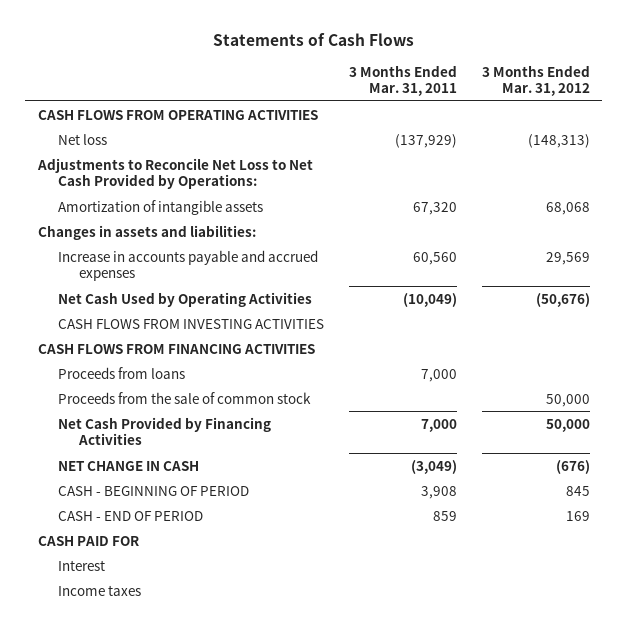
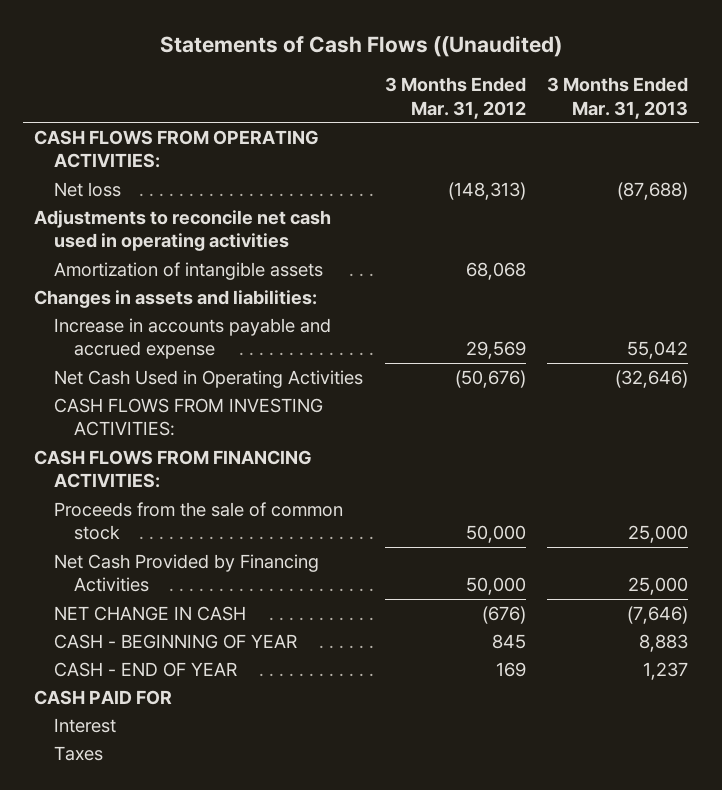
- Statements of Cash Flows
+ Statements of Cash Flows ((Unaudited)
- | 3 Months Ended Mar. 31, 2011 | 3 Months Ended Mar. 31, 2012
+ | 3 Months Ended Mar. 31, 2012 | 3 Months Ended Mar. 31, 2013
- CASH FLOWS FROM OPERATING ACTIVITIES
+ CASH FLOWS FROM OPERATING ACTIVITIES:
- Adjustments to Reconcile Net Loss to Net Cash Provided by Operations:
+ Adjustments to reconcile net cash used in operating activities
- Increase in accounts payable and accrued expenses | 60,560 | 29,569
- Net Cash Used by Operating Activities | (10,049) | (50,676)
- CASH FLOWS FROM INVESTING ACTIVITIES
- CASH FLOWS FROM FINANCING ACTIVITIES
- Proceeds from loans | 7,000 |
+ Increase in accounts payable and accrued expense | 29,569 | 55,042
+ Net Cash Used in Operating Activities | (50,676) | (32,646)
+ CASH FLOWS FROM INVESTING ACTIVITIES:
+ CASH FLOWS FROM FINANCING ACTIVITIES:
- CASH - BEGINNING OF PERIOD | 3,908 | 845
- CASH - END OF PERIOD | 859 | 169
+ CASH - BEGINNING OF YEAR | 845 | 8,883
+ CASH - END OF YEAR | 169 | 1,237
- Income taxes
+ Taxes

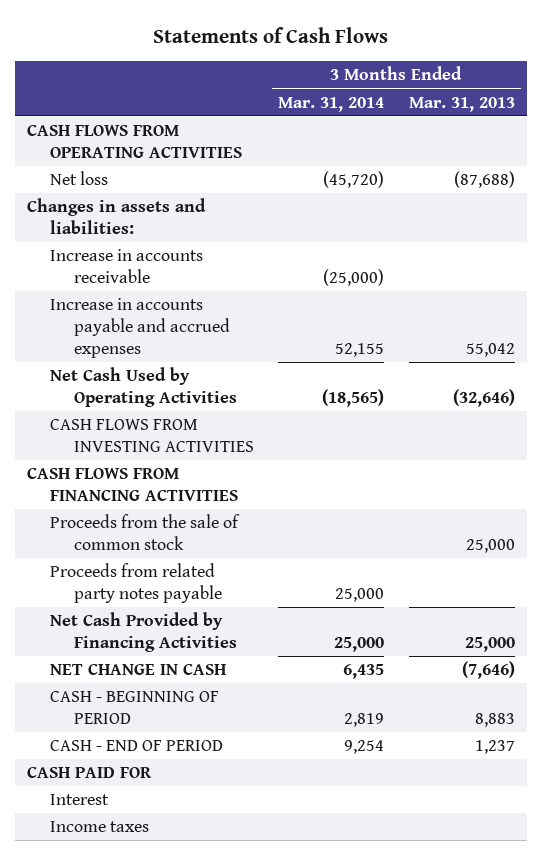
- Statements of Cash Flows ((Unaudited)
+ Statements of Cash Flows
- | 3 Months Ended Mar. 31, 2012 | 3 Months Ended Mar. 31, 2013
+ | 3 Months Ended Mar. 31, 2014 | 3 Months Ended Mar. 31, 2013
- CASH FLOWS FROM OPERATING ACTIVITIES:
+ CASH FLOWS FROM OPERATING ACTIVITIES
- Adjustments to reconcile net cash used in operating activities
- Amortization of intangible assets | 68,068 |
- Increase in accounts payable and accrued expense | 29,569 | 55,042
- Net Cash Used in Operating Activities | (50,676) | (32,646)
- CASH FLOWS FROM INVESTING ACTIVITIES:
- CASH FLOWS FROM FINANCING ACTIVITIES:
+ Increase in accounts receivable | (25,000) |
+ Increase in accounts payable and accrued expenses | 52,155 | 55,042
+ Net Cash Used by Operating Activities | (18,565) | (32,646)
+ CASH FLOWS FROM INVESTING ACTIVITIES
+ CASH FLOWS FROM FINANCING ACTIVITIES
+ Proceeds from related party notes payable | 25,000 |
- CASH - BEGINNING OF YEAR | 845 | 8,883
- CASH - END OF YEAR | 169 | 1,237
+ CASH - BEGINNING OF PERIOD | 2,819 | 8,883
+ CASH - END OF PERIOD | 9,254 | 1,237
- Taxes
+ Income taxes

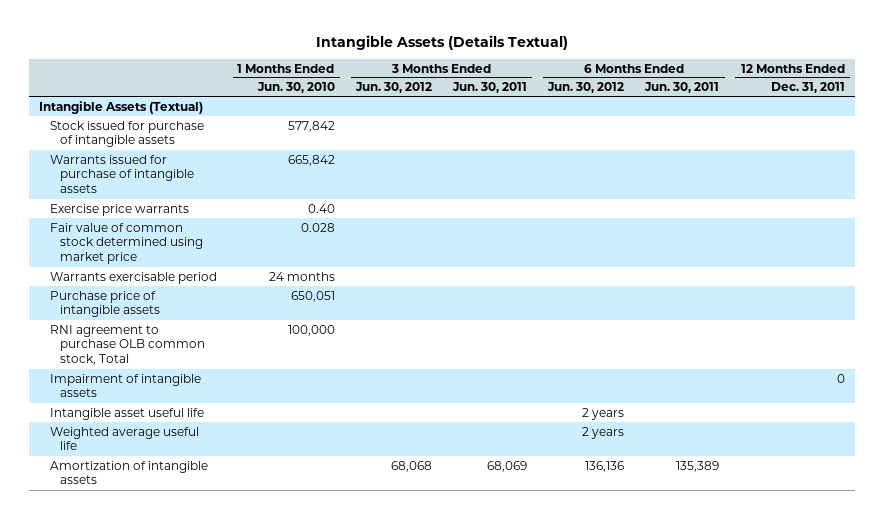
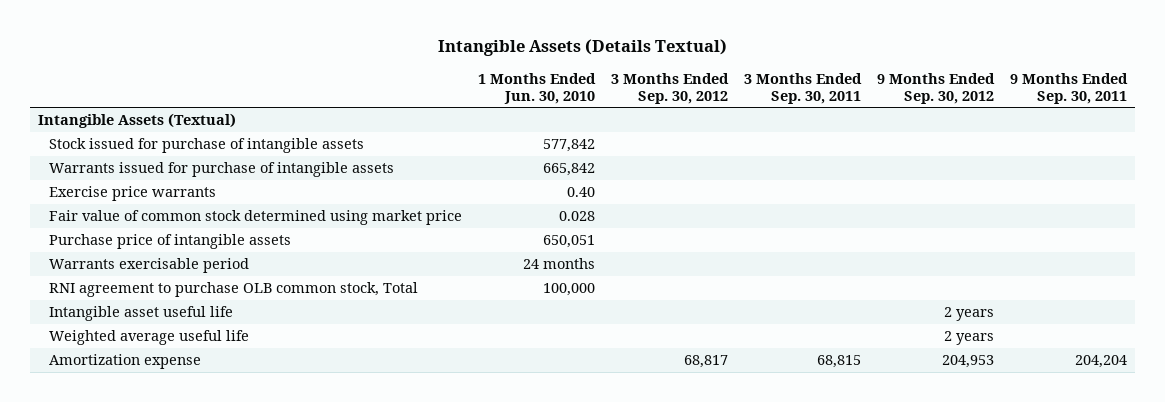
- | 1 Months Ended Jun. 30, 2010 | 3 Months Ended Jun. 30, 2012 | 3 Months Ended Jun. 30, 2011 | 6 Months Ended Jun. 30, 2012 | 6 Months Ended Jun. 30, 2011 | 12 Months Ended Dec. 31, 2011
+ | 1 Months Ended Jun. 30, 2010 | 3 Months Ended Sep. 30, 2012 | 3 Months Ended Sep. 30, 2011 | 9 Months Ended Sep. 30, 2012 | 9 Months Ended Sep. 30, 2011
moved down: Warrants exercisable period | 24 months | | | |
- Impairment of intangible assets | | | | | | 0
- Amortization of intangible assets | | 68,068 | 68,069 | 136,136 | 135,389 |
+ Amortization expense | | 68,817 | 68,815 | 204,953 | 204,204

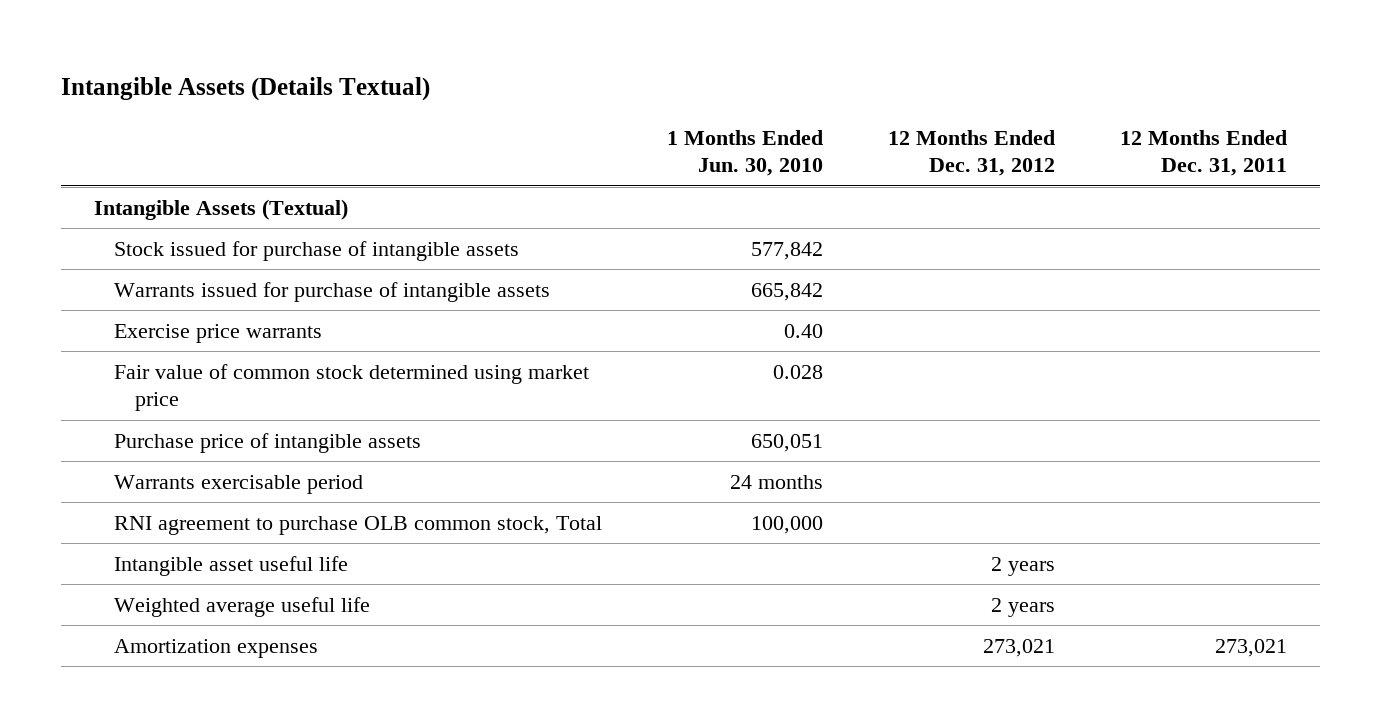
- | 1 Months Ended Jun. 30, 2010 | 3 Months Ended Sep. 30, 2012 | 3 Months Ended Sep. 30, 2011 | 9 Months Ended Sep. 30, 2012 | 9 Months Ended Sep. 30, 2011
+ | 1 Months Ended Jun. 30, 2010 | 12 Months Ended Dec. 31, 2012 | 12 Months Ended Dec. 31, 2011
- Amortization expense | | 68,817 | 68,815 | 204,953 | 204,204
+ Amortization expenses | | 273,021 | 273,021

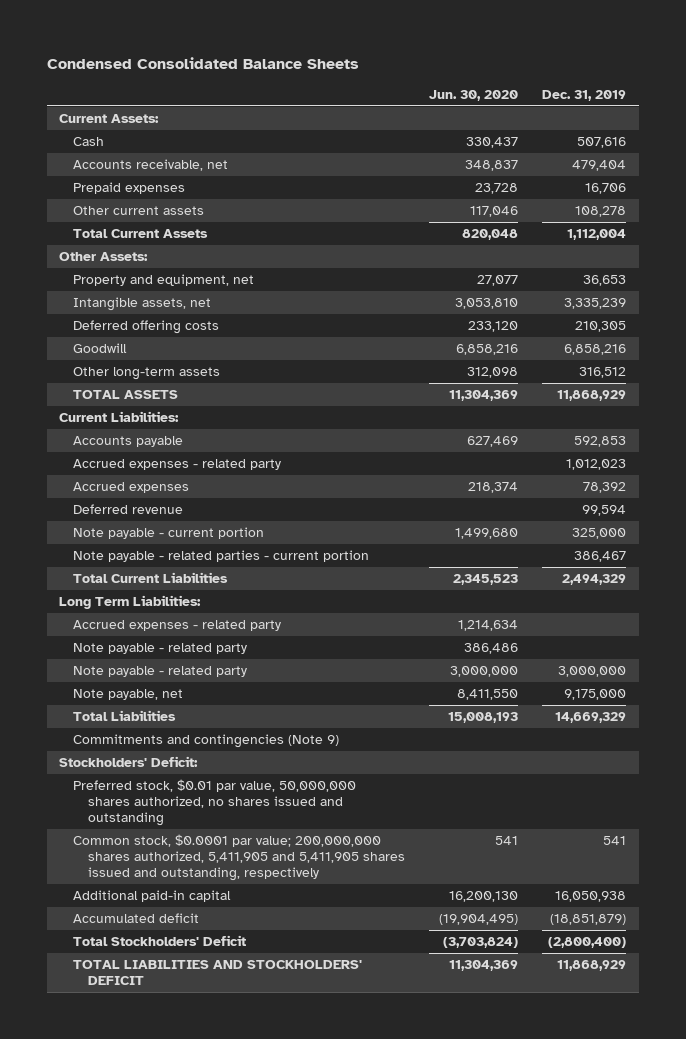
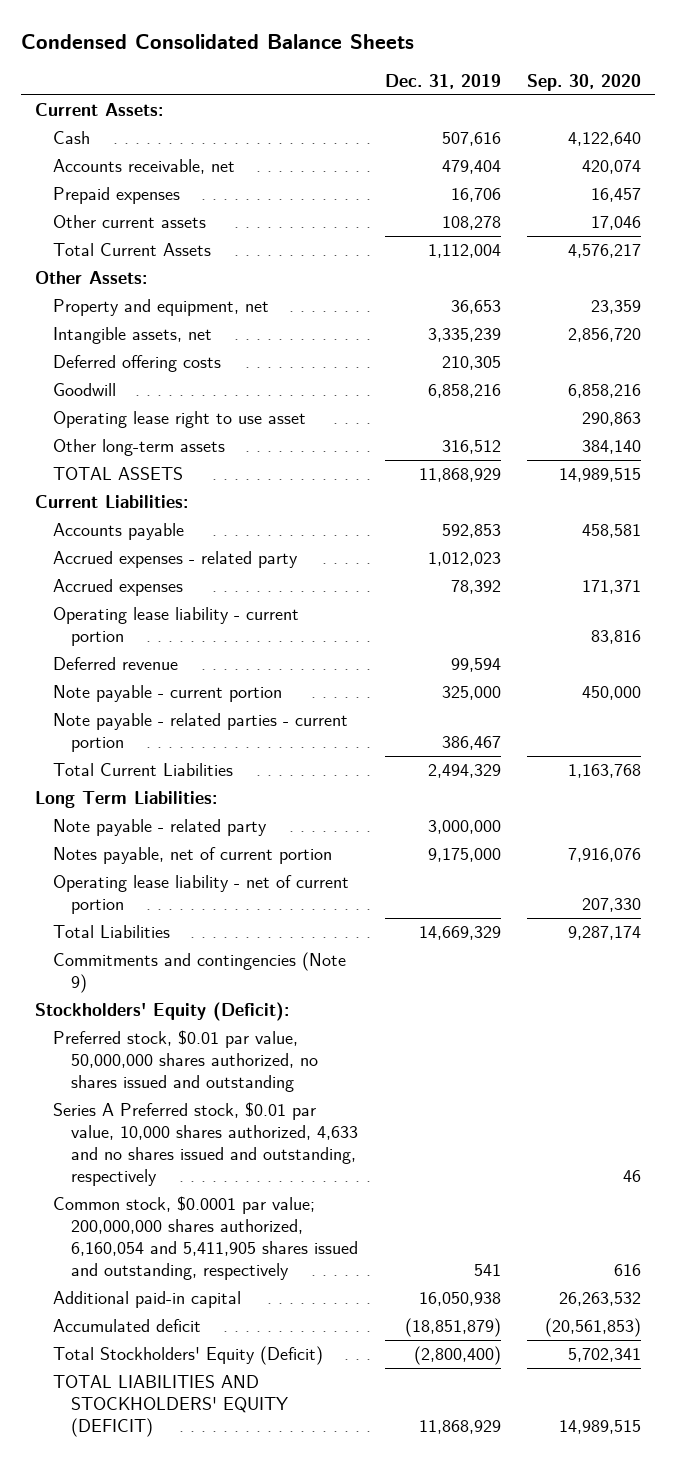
- | Jun. 30, 2020 | Dec. 31, 2019
+ | Dec. 31, 2019 | Sep. 30, 2020
+ Operating lease right to use asset | | 290,863
+ Operating lease liability - current portion | | 83,816
- Accrued expenses - related party | 1,214,634 |
- Note payable - related party | 386,486 |
- Note payable, net | 8,411,550 | 9,175,000
+ Notes payable, net of current portion | 9,175,000 | 7,916,076
+ Operating lease liability - net of current portion | | 207,330
- Stockholders' Deficit:
+ Stockholders' Equity (Deficit):
- Common stock, $0.0001 par value; 200,000,000 shares authorized, 5,411,905 and 5,411,905 shares issued and outstanding, respectively | 541 | 541
+ Series A Preferred stock, $0.01 par value, 10,000 shares authorized, 4,633 and no shares issued and outstanding, respectively | | 46
+ Common stock, $0.0001 par value; 200,000,000 shares authorized, 6,160,054 and 5,411,905 shares issued and outstanding, respectively | 541 | 616
- Total Stockholders' Deficit | (3,703,824) | (2,800,400)
- TOTAL LIABILITIES AND STOCKHOLDERS' DEFICIT | 11,304,369 | 11,868,929
+ Total Stockholders' Equity (Deficit) | (2,800,400) | 5,702,341
+ TOTAL LIABILITIES AND STOCKHOLDERS' EQUITY (DEFICIT) | 11,868,929 | 14,989,515

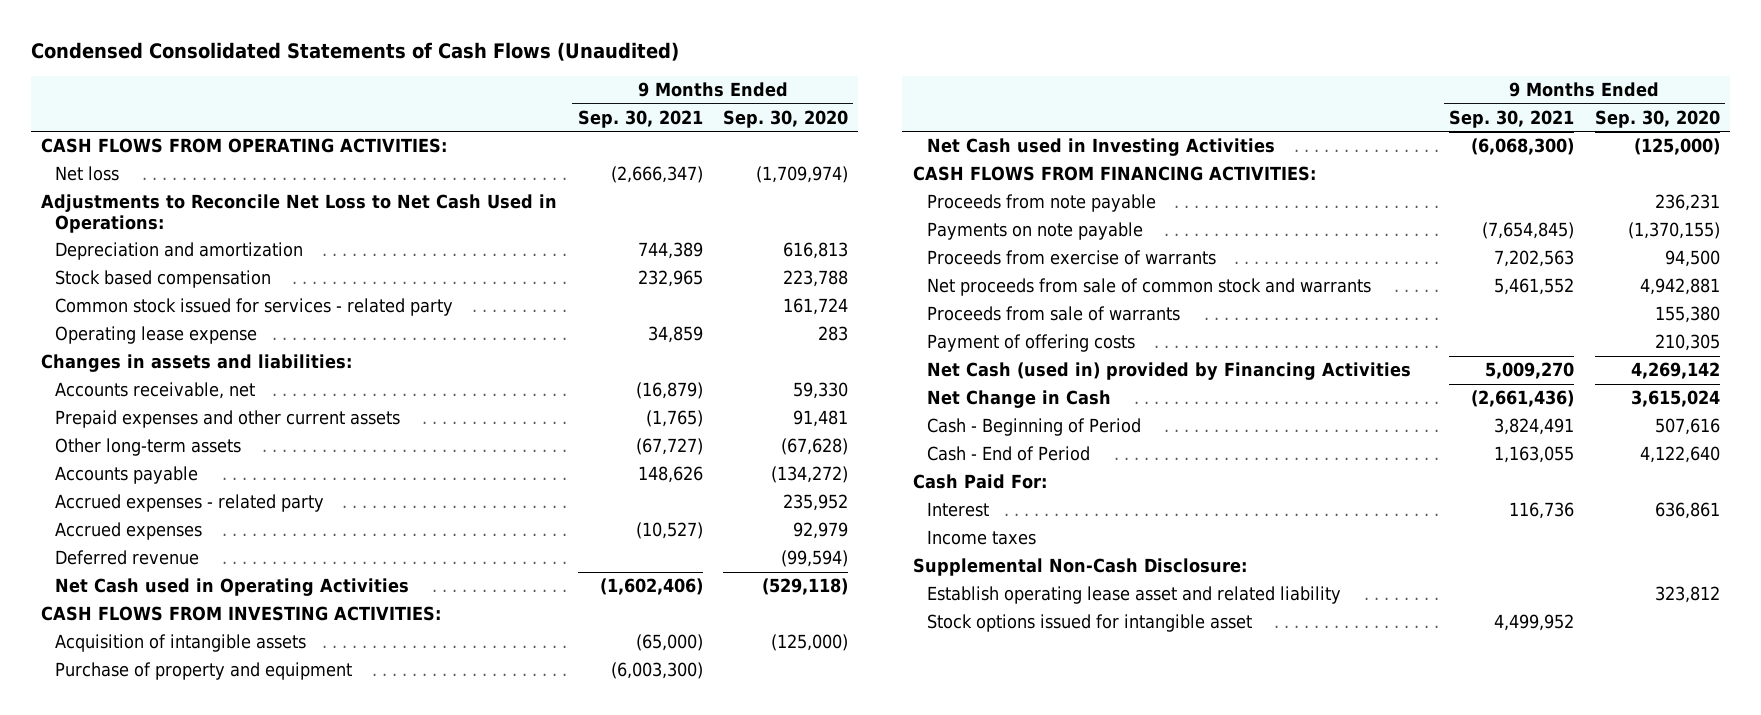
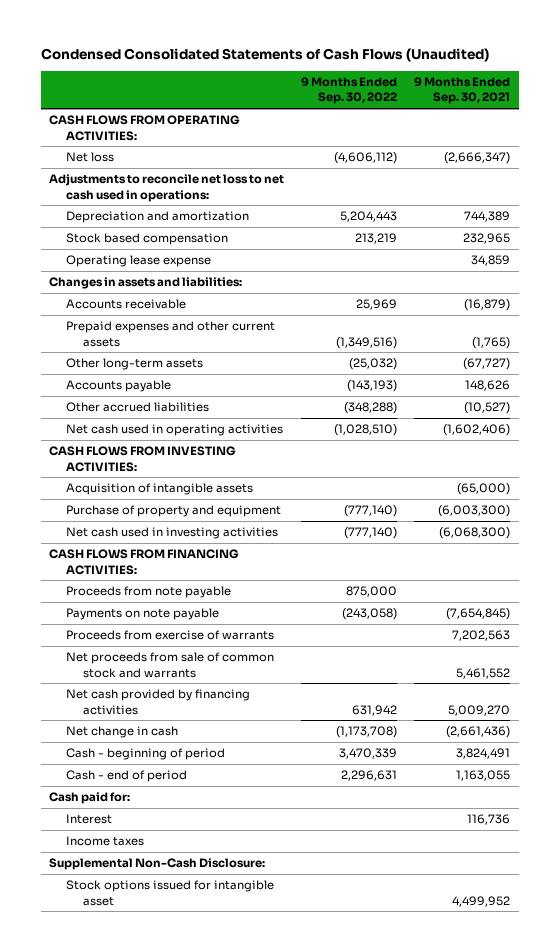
- | 9 Months Ended Sep. 30, 2021 | 9 Months Ended Sep. 30, 2020
+ | 9 Months Ended Sep. 30, 2022 | 9 Months Ended Sep. 30, 2021
- Adjustments to Reconcile Net Loss to Net Cash Used in Operations:
+ Adjustments to reconcile net loss to net cash used in operations:
- Common stock issued for services - related party | | 161,724
- Accounts receivable, net | (16,879) | 59,330
+ Accounts receivable | 25,969 | (16,879)
- Accrued expenses - related party | | 235,952
- Accrued expenses | (10,527) | 92,979
- Deferred revenue | | (99,594)
- Net Cash used in Operating Activities | (1,602,406) | (529,118)
+ Other accrued liabilities | (348,288) | (10,527)
+ Net cash used in operating activities | (1,028,510) | (1,602,406)
- Net Cash used in Investing Activities | (6,068,300) | (125,000)
+ Net cash used in investing activities | (777,140) | (6,068,300)
- Proceeds from sale of warrants | | 155,380
- Payment of offering costs | | 210,305
- Net Cash (used in) provided by Financing Activities | 5,009,270 | 4,269,142
- Net Change in Cash | (2,661,436) | 3,615,024
- Cash - Beginning of Period | 3,824,491 | 507,616
- Cash - End of Period | 1,163,055 | 4,122,640
- Cash Paid For:
+ Net cash provided by financing activities | 631,942 | 5,009,270
+ Net change in cash | (1,173,708) | (2,661,436)
+ Cash - beginning of period | 3,470,339 | 3,824,491
+ Cash - end of period | 2,296,631 | 1,163,055
+ Cash paid for:
- Establish operating lease asset and related liability | | 323,812

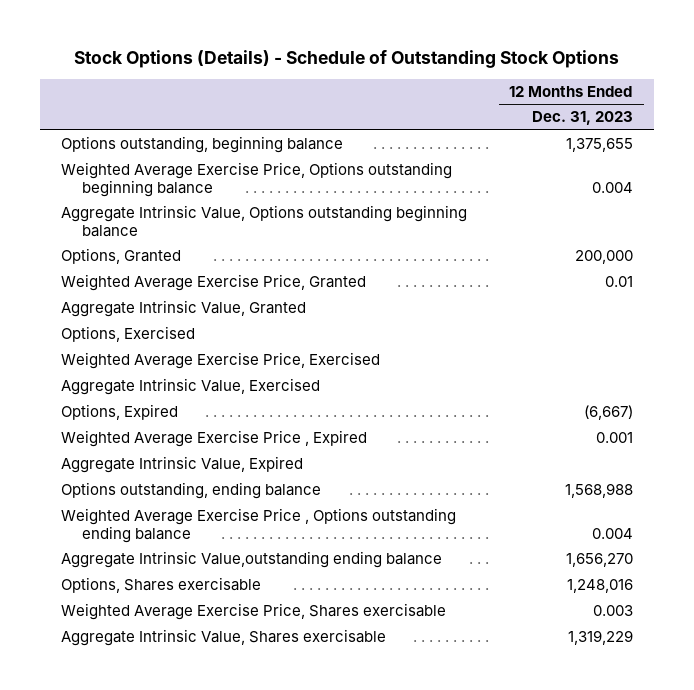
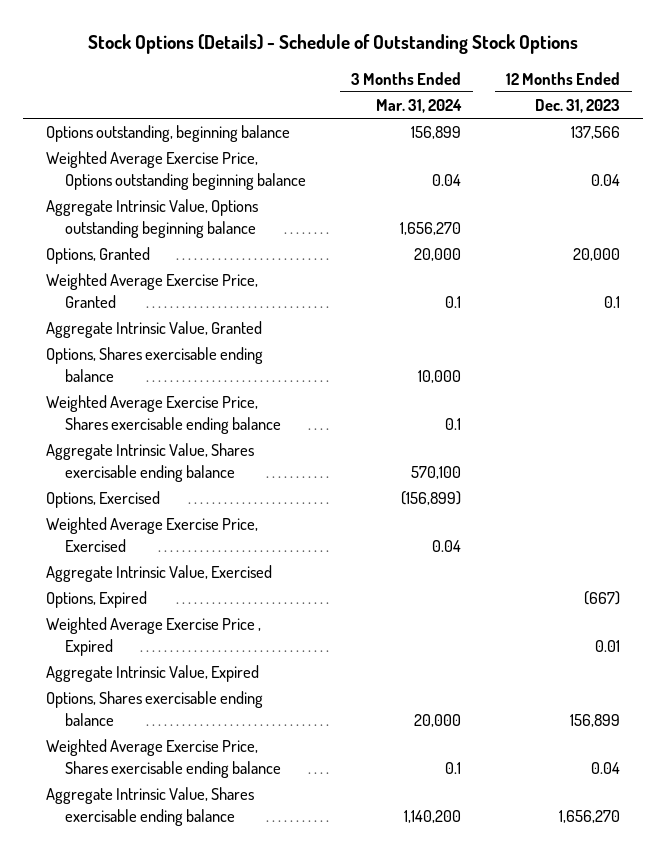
- | 12 Months Ended Dec. 31, 2023
+ | 3 Months Ended Mar. 31, 2024 | 12 Months Ended Dec. 31, 2023
- Options outstanding, beginning balance | 1,375,655
- Weighted Average Exercise Price, Options outstanding beginning balance | 0.004
+ Options outstanding, beginning balance | 156,899 | 137,566
+ Weighted Average Exercise Price, Options outstanding beginning balance | 0.04 | 0.04
- Options, Granted | 200,000
- Weighted Average Exercise Price, Granted | 0.01
+ Options, Granted | 20,000 | 20,000
+ Weighted Average Exercise Price, Granted | 0.1 | 0.1
+ Options, Shares exercisable ending balance | 10,000 |
+ Weighted Average Exercise Price, Shares exercisable ending balance | 0.1 |
+ Aggregate Intrinsic Value, Shares exercisable ending balance | 570,100 |
- Options, Expired | (6,667)
- Weighted Average Exercise Price , Expired | 0.001
+ Options, Expired | | (667)
+ Weighted Average Exercise Price , Expired | | 0.01
- Options outstanding, ending balance | 1,568,988
- Weighted Average Exercise Price , Options outstanding ending balance | 0.004
- Aggregate Intrinsic Value,outstanding ending balance | 1,656,270
- Options, Shares exercisable | 1,248,016
- Weighted Average Exercise Price, Shares exercisable | 0.003
- Aggregate Intrinsic Value, Shares exercisable | 1,319,229
+ Options, Shares exercisable ending balance | 20,000 | 156,899
+ Weighted Average Exercise Price, Shares exercisable ending balance | 0.1 | 0.04
+ Aggregate Intrinsic Value, Shares exercisable ending balance | 1,140,200 | 1,656,270

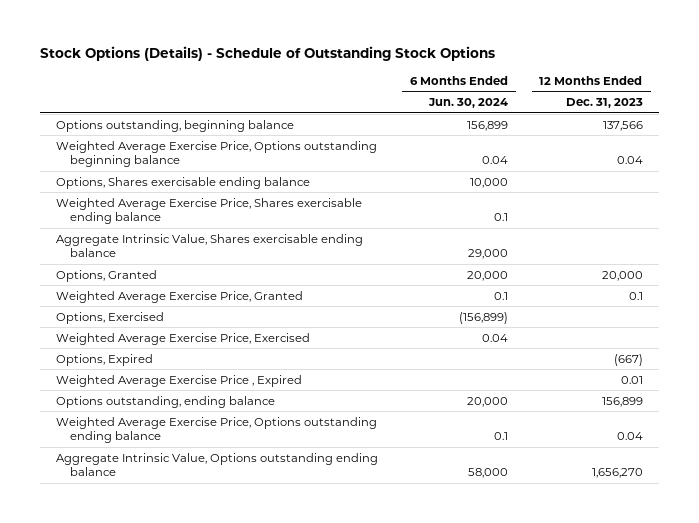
- | 3 Months Ended Mar. 31, 2024 | 12 Months Ended Dec. 31, 2023
+ | 6 Months Ended Jun. 30, 2024 | 12 Months Ended Dec. 31, 2023
- Aggregate Intrinsic Value, Options outstanding beginning balance | 1,656,270 |
- Aggregate Intrinsic Value, Granted
moved down: Options, Granted | 20,000 | 20,000
moved down: Weighted Average Exercise Price, Granted | 0.1 | 0.1
- Aggregate Intrinsic Value, Exercised
- Aggregate Intrinsic Value, Expired
- Options, Shares exercisable ending balance | 20,000 | 156,899
- Weighted Average Exercise Price, Shares exercisable ending balance | 0.1 | 0.04
- Aggregate Intrinsic Value, Shares exercisable ending balance | 1,140,200 | 1,656,270
+ Options outstanding, ending balance | 20,000 | 156,899
+ Weighted Average Exercise Price, Options outstanding ending balance | 0.1 | 0.04
+ Aggregate Intrinsic Value, Options outstanding ending balance | 58,000 | 1,656,270

